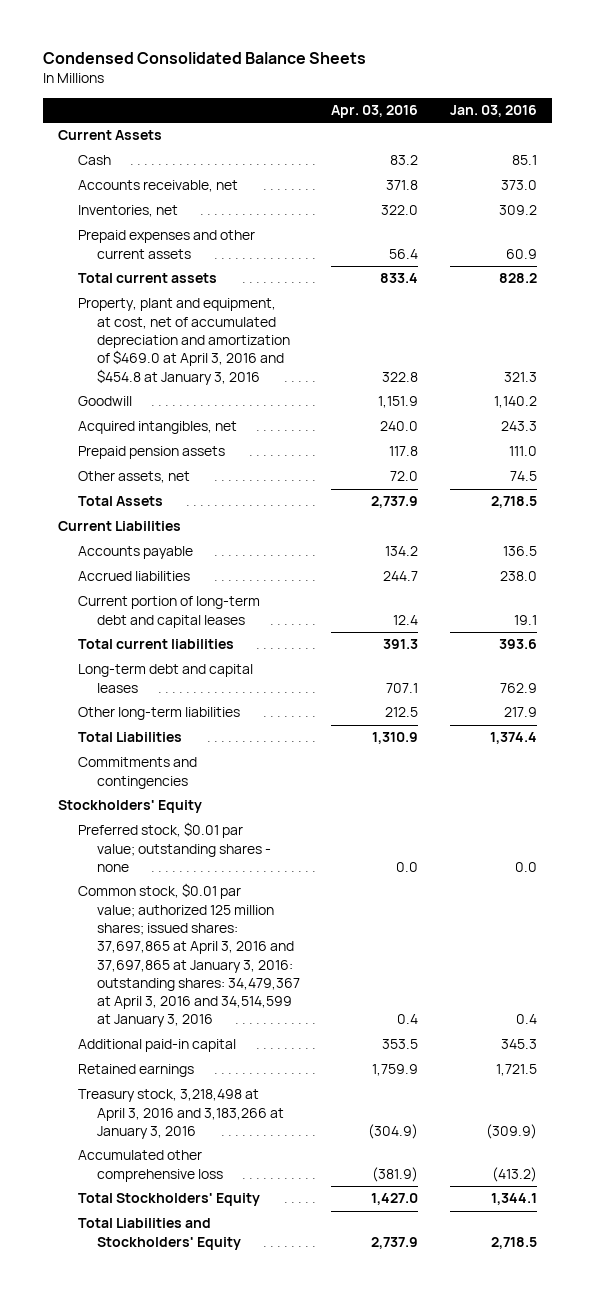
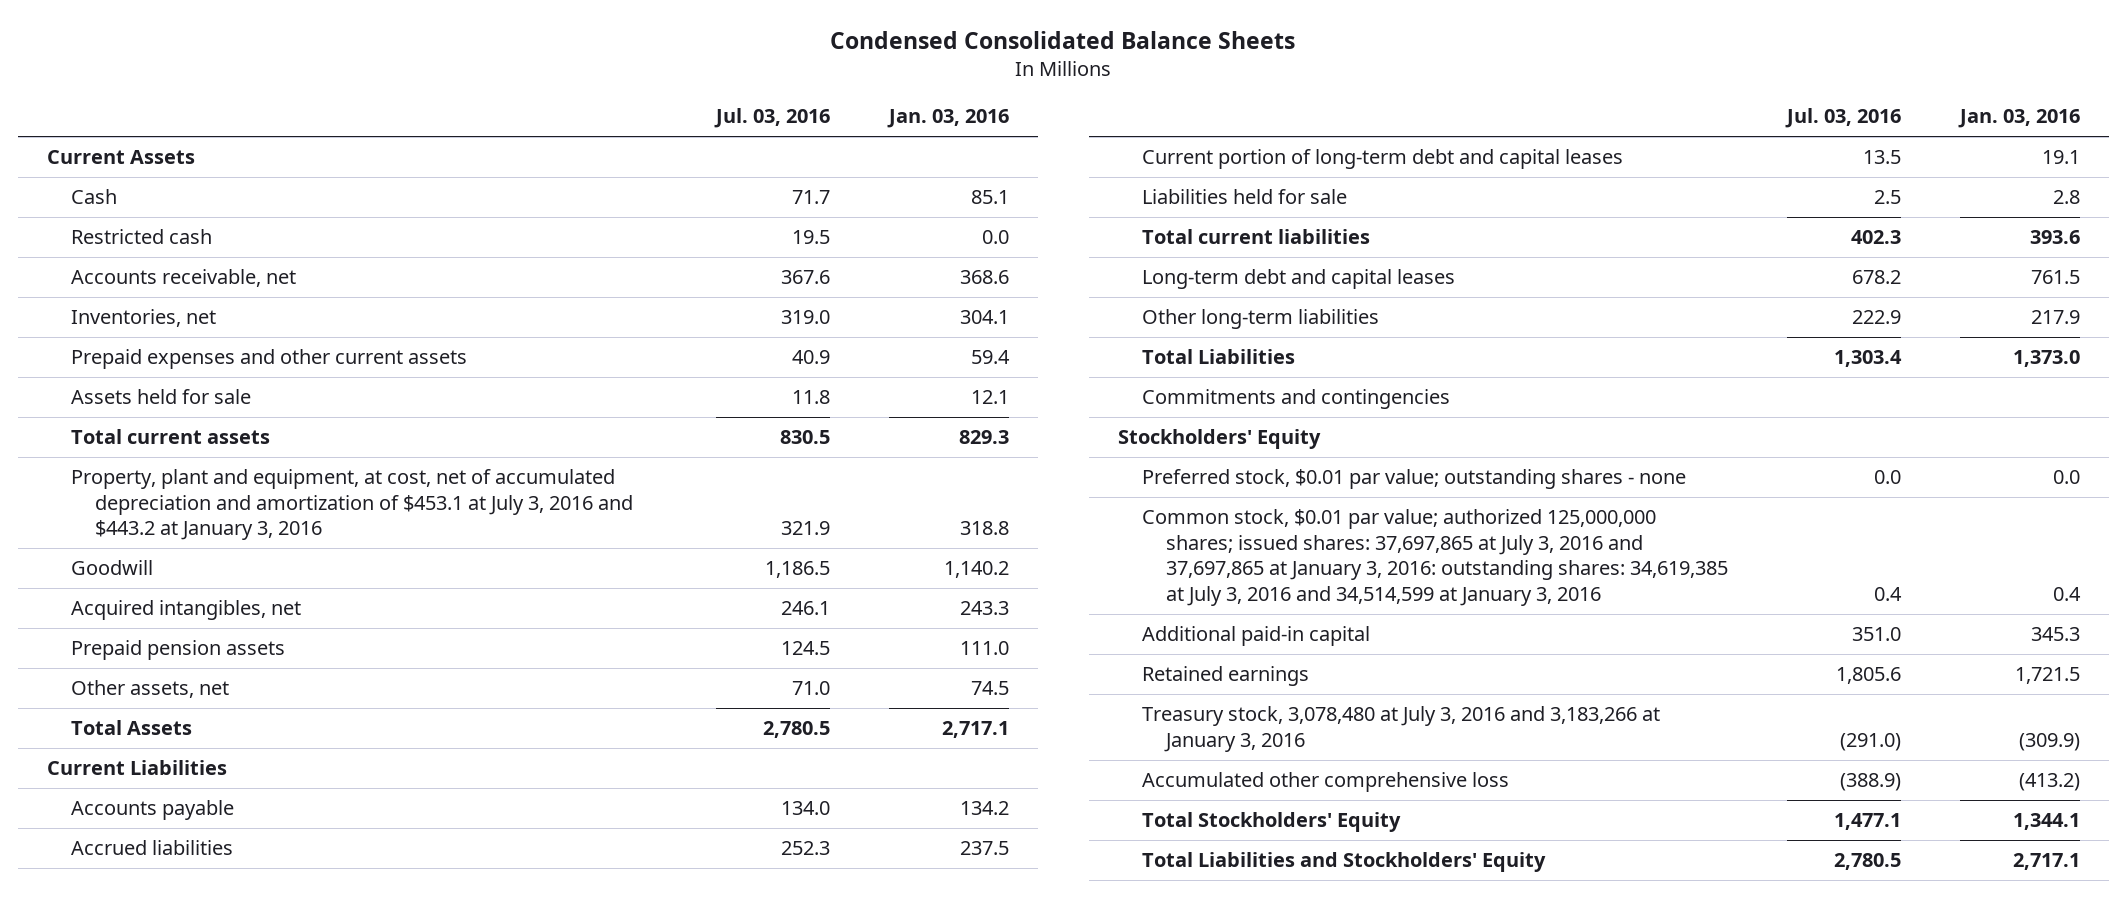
- | Apr. 03, 2016 | Jan. 03, 2016
+ | Jul. 03, 2016 | Jan. 03, 2016
- Accounts receivable, net | 371.8 | 373.0
- Inventories, net | 322.0 | 309.2
- Prepaid expenses and other current assets | 56.4 | 60.9
- Total current assets | 833.4 | 828.2
- Property, plant and equipment, at cost, net of accumulated depreciation and amortization of $469.0 at April 3, 2016 and $454.8 at January 3, 2016 | 322.8 | 321.3
+ Restricted cash | 19.5 | 0.0
+ Accounts receivable, net | 367.6 | 368.6
+ Inventories, net | 319.0 | 304.1
+ Prepaid expenses and other current assets | 40.9 | 59.4
+ Assets held for sale | 11.8 | 12.1
+ Total current assets | 830.5 | 829.3
+ Property, plant and equipment, at cost, net of accumulated depreciation and amortization of $453.1 at July 3, 2016 and $443.2 at January 3, 2016 | 321.9 | 318.8
- Total Assets | 2,737.9 | 2,718.5
+ Total Assets | 2,780.5 | 2,717.1
- Accounts payable | 134.2 | 136.5
- Accrued liabilities | 244.7 | 238.0
+ Accounts payable | 134.0 | 134.2
+ Accrued liabilities | 252.3 | 237.5
+ Liabilities held for sale | 2.5 | 2.8
- Long-term debt and capital leases | 707.1 | 762.9
+ Long-term debt and capital leases | 678.2 | 761.5
- Total Liabilities | 1,310.9 | 1,374.4
+ Total Liabilities | 1,303.4 | 1,373.0
- Common stock, $0.01 par value; authorized 125 million shares; issued shares: 37,697,865 at April 3, 2016 and 37,697,865 at January 3, 2016: outstanding shares: 34,479,367 at April 3, 2016 and 34,514,599 at January 3, 2016 | 0.4 | 0.4
+ Common stock, $0.01 par value; authorized 125,000,000 shares; issued shares: 37,697,865 at July 3, 2016 and 37,697,865 at January 3, 2016: outstanding shares: 34,619,385 at July 3, 2016 and 34,514,599 at January 3, 2016 | 0.4 | 0.4
- Treasury stock, 3,218,498 at April 3, 2016 and 3,183,266 at January 3, 2016 | (304.9) | (309.9)
+ Treasury stock, 3,078,480 at July 3, 2016 and 3,183,266 at January 3, 2016 | (291.0) | (309.9)
- Total Liabilities and Stockholders' Equity | 2,737.9 | 2,718.5
+ Total Liabilities and Stockholders' Equity | 2,780.5 | 2,717.1

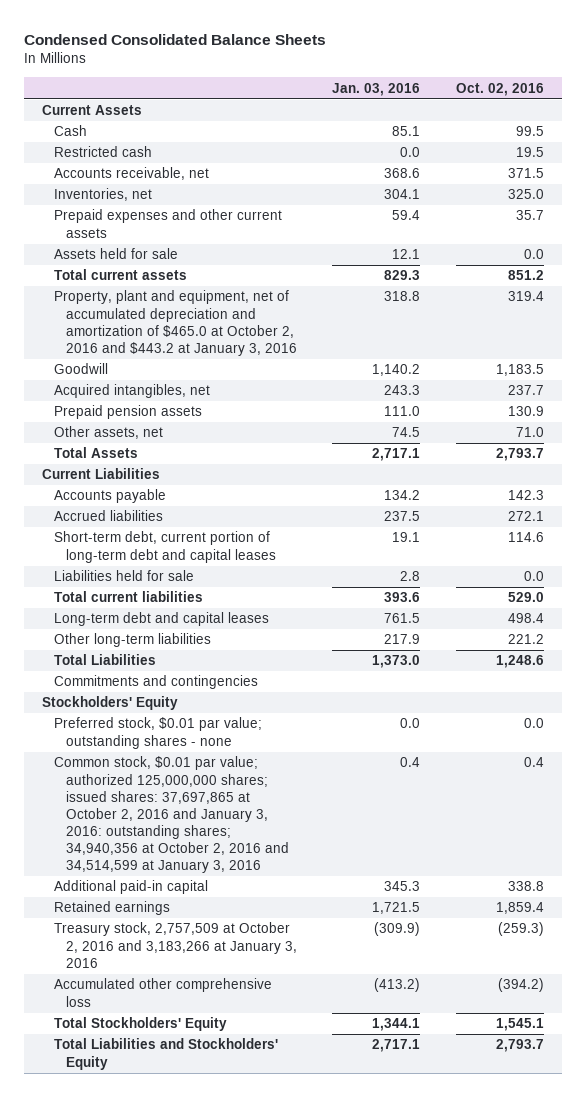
- | Jul. 03, 2016 | Jan. 03, 2016
+ | Jan. 03, 2016 | Oct. 02, 2016
- Property, plant and equipment, at cost, net of accumulated depreciation and amortization of $453.1 at July 3, 2016 and $443.2 at January 3, 2016 | 321.9 | 318.8
+ Property, plant and equipment, net of accumulated depreciation and amortization of $465.0 at October 2, 2016 and $443.2 at January 3, 2016 | 318.8 | 319.4
- Current portion of long-term debt and capital leases | 13.5 | 19.1
+ Short-term debt, current portion of long-term debt and capital leases | 19.1 | 114.6
- Common stock, $0.01 par value; authorized 125,000,000 shares; issued shares: 37,697,865 at July 3, 2016 and 37,697,865 at January 3, 2016: outstanding shares: 34,619,385 at July 3, 2016 and 34,514,599 at January 3, 2016 | 0.4 | 0.4
+ Common stock, $0.01 par value; authorized 125,000,000 shares; issued shares: 37,697,865 at October 2, 2016 and January 3, 2016: outstanding shares; 34,940,356 at October 2, 2016 and 34,514,599 at January 3, 2016 | 0.4 | 0.4
- Treasury stock, 3,078,480 at July 3, 2016 and 3,183,266 at January 3, 2016 | (291.0) | (309.9)
+ Treasury stock, 2,757,509 at October 2, 2016 and 3,183,266 at January 3, 2016 | (309.9) | (259.3)

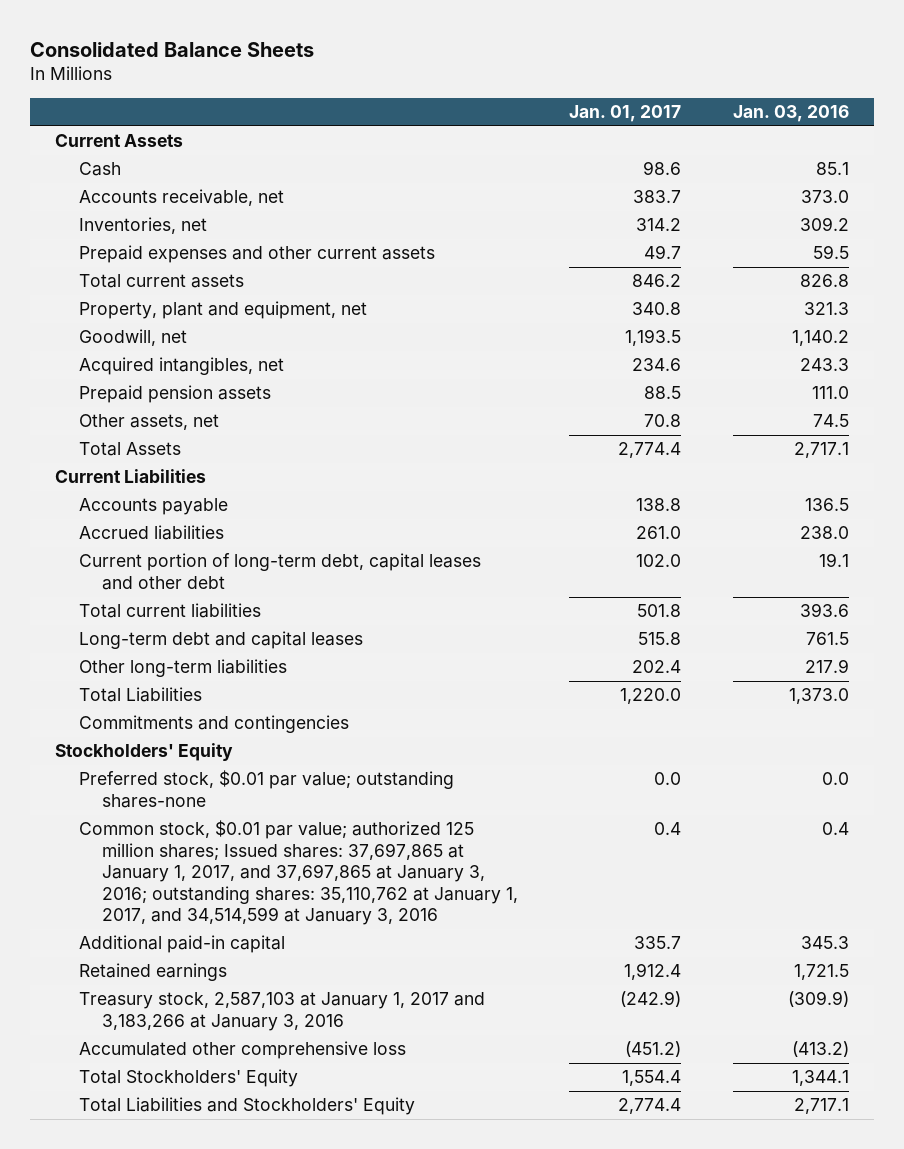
- Condensed Consolidated Balance Sheets
+ Consolidated Balance Sheets
- | Jan. 03, 2016 | Oct. 02, 2016
+ | Jan. 01, 2017 | Jan. 03, 2016
- Restricted cash | 0.0 | 19.5
- Accounts receivable, net | 368.6 | 371.5
- Inventories, net | 304.1 | 325.0
- Prepaid expenses and other current assets | 59.4 | 35.7
- Assets held for sale | 12.1 | 0.0
- Total current assets | 829.3 | 851.2
- Property, plant and equipment, net of accumulated depreciation and amortization of $465.0 at October 2, 2016 and $443.2 at January 3, 2016 | 318.8 | 319.4
- Goodwill | 1,140.2 | 1,183.5
+ Accounts receivable, net | 383.7 | 373.0
+ Inventories, net | 314.2 | 309.2
+ Prepaid expenses and other current assets | 49.7 | 59.5
+ Total current assets | 846.2 | 826.8
+ Property, plant and equipment, net | 340.8 | 321.3
+ Goodwill, net | 1,193.5 | 1,140.2
- Accounts payable | 134.2 | 142.3
- Accrued liabilities | 237.5 | 272.1
- Short-term debt, current portion of long-term debt and capital leases | 19.1 | 114.6
- Liabilities held for sale | 2.8 | 0.0
+ Accounts payable | 138.8 | 136.5
+ Accrued liabilities | 261.0 | 238.0
+ Current portion of long-term debt, capital leases and other debt | 102.0 | 19.1
- Preferred stock, $0.01 par value; outstanding shares - none | 0.0 | 0.0
- Common stock, $0.01 par value; authorized 125,000,000 shares; issued shares: 37,697,865 at October 2, 2016 and January 3, 2016: outstanding shares; 34,940,356 at October 2, 2016 and 34,514,599 at January 3, 2016 | 0.4 | 0.4
+ Preferred stock, $0.01 par value; outstanding shares-none | 0.0 | 0.0
+ Common stock, $0.01 par value; authorized 125 million shares; Issued shares: 37,697,865 at January 1, 2017, and 37,697,865 at January 3, 2016; outstanding shares: 35,110,762 at January 1, 2017, and 34,514,599 at January 3, 2016 | 0.4 | 0.4
- Treasury stock, 2,757,509 at October 2, 2016 and 3,183,266 at January 3, 2016 | (309.9) | (259.3)
+ Treasury stock, 2,587,103 at January 1, 2017 and 3,183,266 at January 3, 2016 | (242.9) | (309.9)

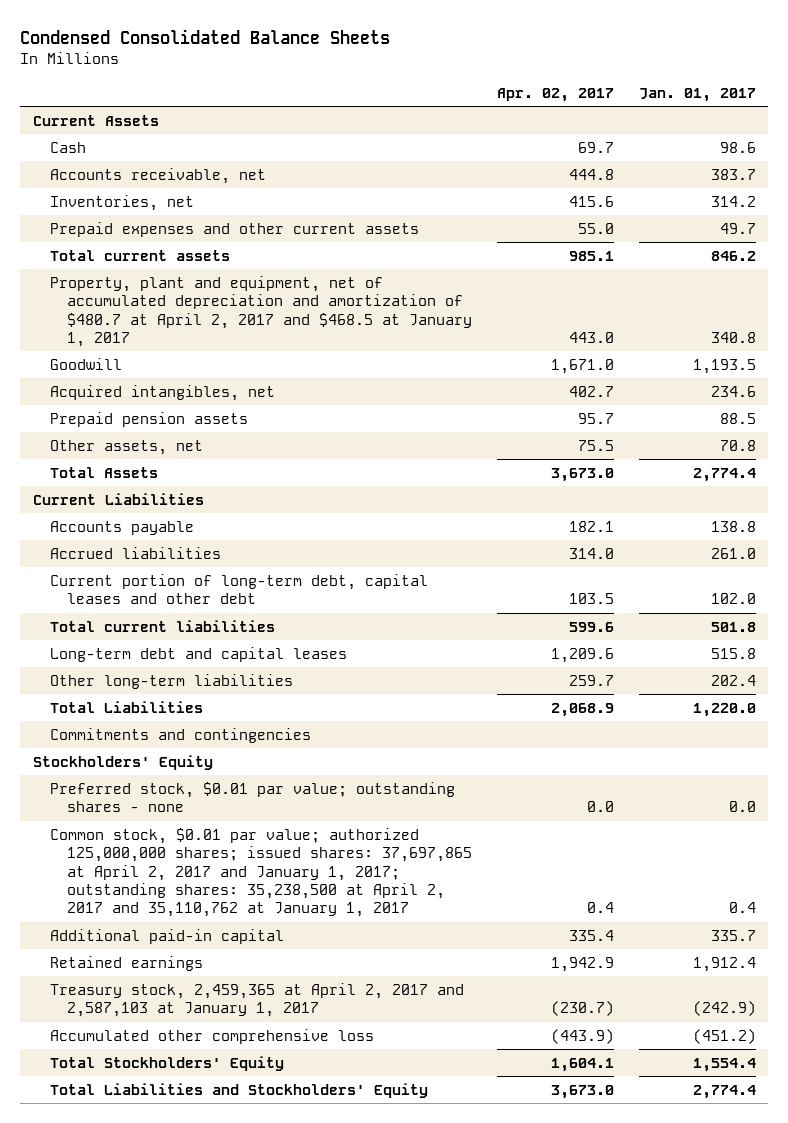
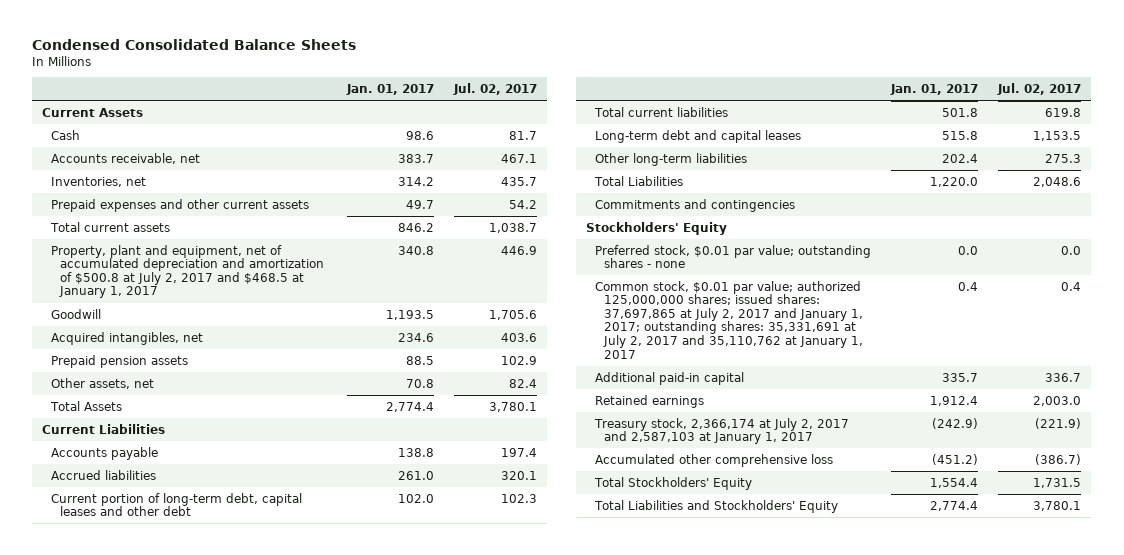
- | Apr. 02, 2017 | Jan. 01, 2017
+ | Jan. 01, 2017 | Jul. 02, 2017
- Property, plant and equipment, net of accumulated depreciation and amortization of $480.7 at April 2, 2017 and $468.5 at January 1, 2017 | 443.0 | 340.8
+ Property, plant and equipment, net of accumulated depreciation and amortization of $500.8 at July 2, 2017 and $468.5 at January 1, 2017 | 340.8 | 446.9
- Common stock, $0.01 par value; authorized 125,000,000 shares; issued shares: 37,697,865 at April 2, 2017 and January 1, 2017; outstanding shares: 35,238,500 at April 2, 2017 and 35,110,762 at January 1, 2017 | 0.4 | 0.4
+ Common stock, $0.01 par value; authorized 125,000,000 shares; issued shares: 37,697,865 at July 2, 2017 and January 1, 2017; outstanding shares: 35,331,691 at July 2, 2017 and 35,110,762 at January 1, 2017 | 0.4 | 0.4
- Treasury stock, 2,459,365 at April 2, 2017 and 2,587,103 at January 1, 2017 | (230.7) | (242.9)
+ Treasury stock, 2,366,174 at July 2, 2017 and 2,587,103 at January 1, 2017 | (242.9) | (221.9)

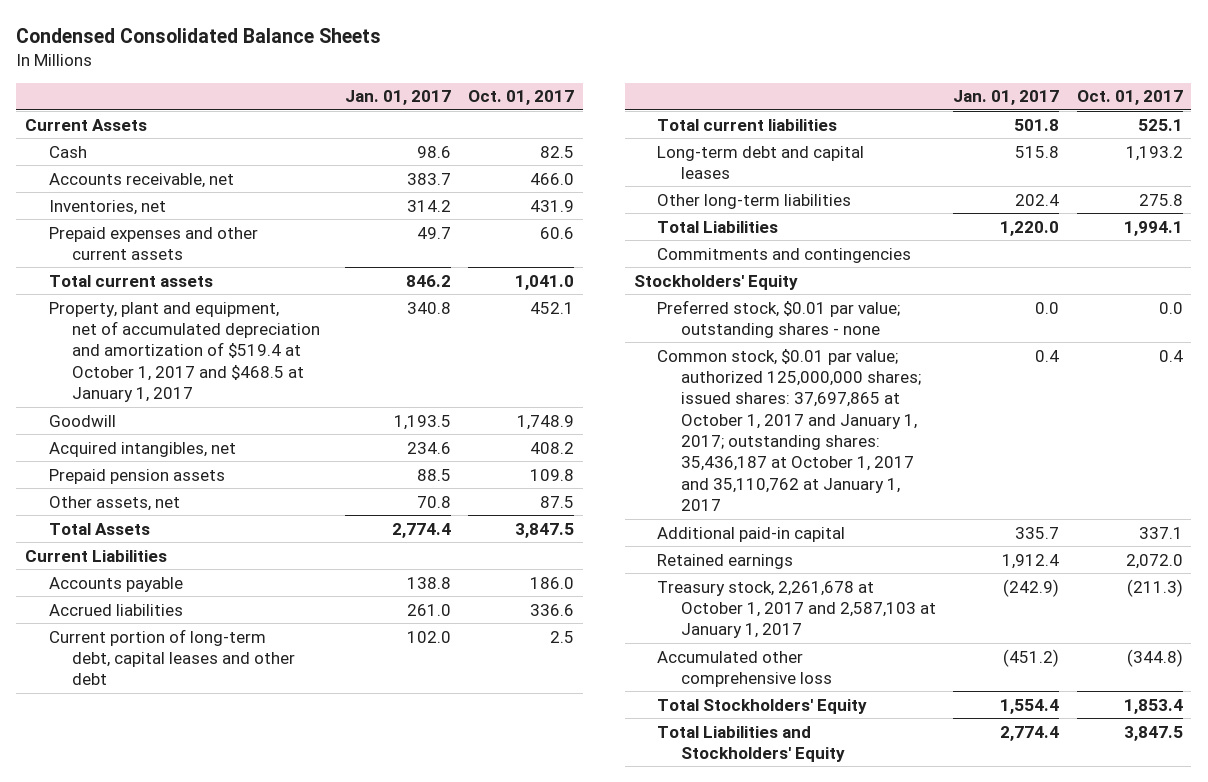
- | Jan. 01, 2017 | Jul. 02, 2017
+ | Jan. 01, 2017 | Oct. 01, 2017
- Property, plant and equipment, net of accumulated depreciation and amortization of $500.8 at July 2, 2017 and $468.5 at January 1, 2017 | 340.8 | 446.9
+ Property, plant and equipment, net of accumulated depreciation and amortization of $519.4 at October 1, 2017 and $468.5 at January 1, 2017 | 340.8 | 452.1
- Common stock, $0.01 par value; authorized 125,000,000 shares; issued shares: 37,697,865 at July 2, 2017 and January 1, 2017; outstanding shares: 35,331,691 at July 2, 2017 and 35,110,762 at January 1, 2017 | 0.4 | 0.4
+ Common stock, $0.01 par value; authorized 125,000,000 shares; issued shares: 37,697,865 at October 1, 2017 and January 1, 2017; outstanding shares: 35,436,187 at October 1, 2017 and 35,110,762 at January 1, 2017 | 0.4 | 0.4
- Treasury stock, 2,366,174 at July 2, 2017 and 2,587,103 at January 1, 2017 | (242.9) | (221.9)
+ Treasury stock, 2,261,678 at October 1, 2017 and 2,587,103 at January 1, 2017 | (242.9) | (211.3)

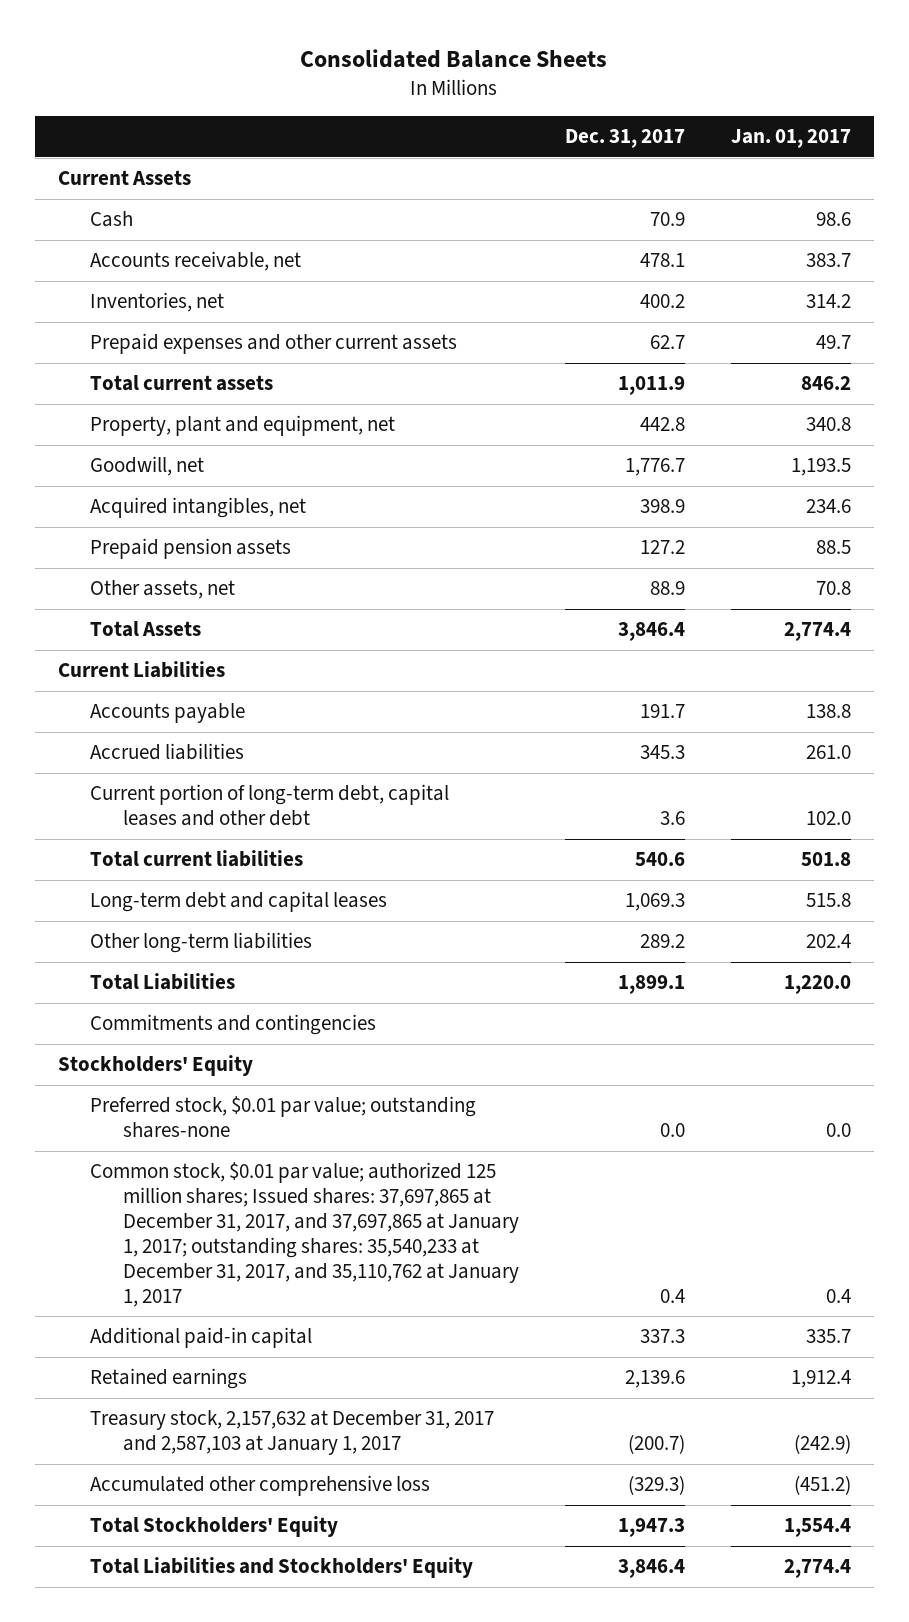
- Condensed Consolidated Balance Sheets
+ Consolidated Balance Sheets
- | Jan. 01, 2017 | Oct. 01, 2017
+ | Dec. 31, 2017 | Jan. 01, 2017
- Property, plant and equipment, net of accumulated depreciation and amortization of $519.4 at October 1, 2017 and $468.5 at January 1, 2017 | 340.8 | 452.1
- Goodwill | 1,193.5 | 1,748.9
+ Property, plant and equipment, net | 442.8 | 340.8
+ Goodwill, net | 1,776.7 | 1,193.5
- Preferred stock, $0.01 par value; outstanding shares - none | 0.0 | 0.0
- Common stock, $0.01 par value; authorized 125,000,000 shares; issued shares: 37,697,865 at October 1, 2017 and January 1, 2017; outstanding shares: 35,436,187 at October 1, 2017 and 35,110,762 at January 1, 2017 | 0.4 | 0.4
+ Preferred stock, $0.01 par value; outstanding shares-none | 0.0 | 0.0
+ Common stock, $0.01 par value; authorized 125 million shares; Issued shares: 37,697,865 at December 31, 2017, and 37,697,865 at January 1, 2017; outstanding shares: 35,540,233 at December 31, 2017, and 35,110,762 at January 1, 2017 | 0.4 | 0.4
- Treasury stock, 2,261,678 at October 1, 2017 and 2,587,103 at January 1, 2017 | (242.9) | (211.3)
+ Treasury stock, 2,157,632 at December 31, 2017 and 2,587,103 at January 1, 2017 | (200.7) | (242.9)

